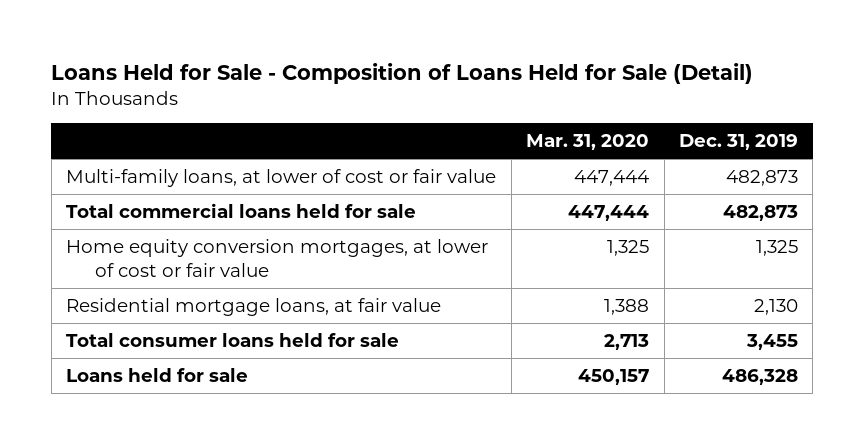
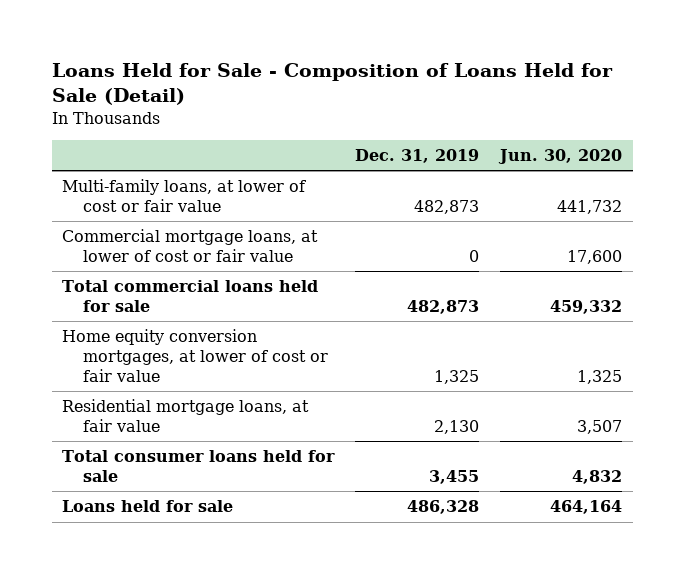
- | Mar. 31, 2020 | Dec. 31, 2019
+ | Dec. 31, 2019 | Jun. 30, 2020
+ Commercial mortgage loans, at lower of cost or fair value | 0 | 17,600

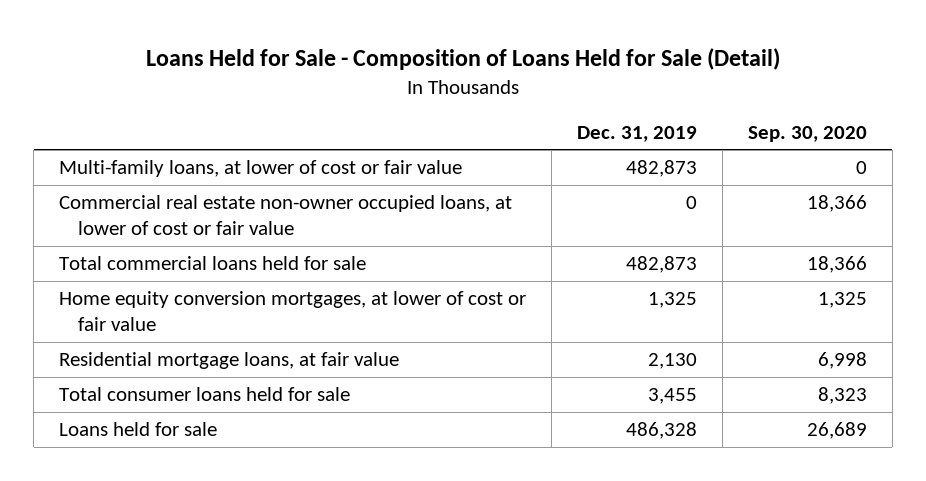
- | Dec. 31, 2019 | Jun. 30, 2020
+ | Dec. 31, 2019 | Sep. 30, 2020
- Commercial mortgage loans, at lower of cost or fair value | 0 | 17,600
+ Commercial real estate non-owner occupied loans, at lower of cost or fair value | 0 | 18,366

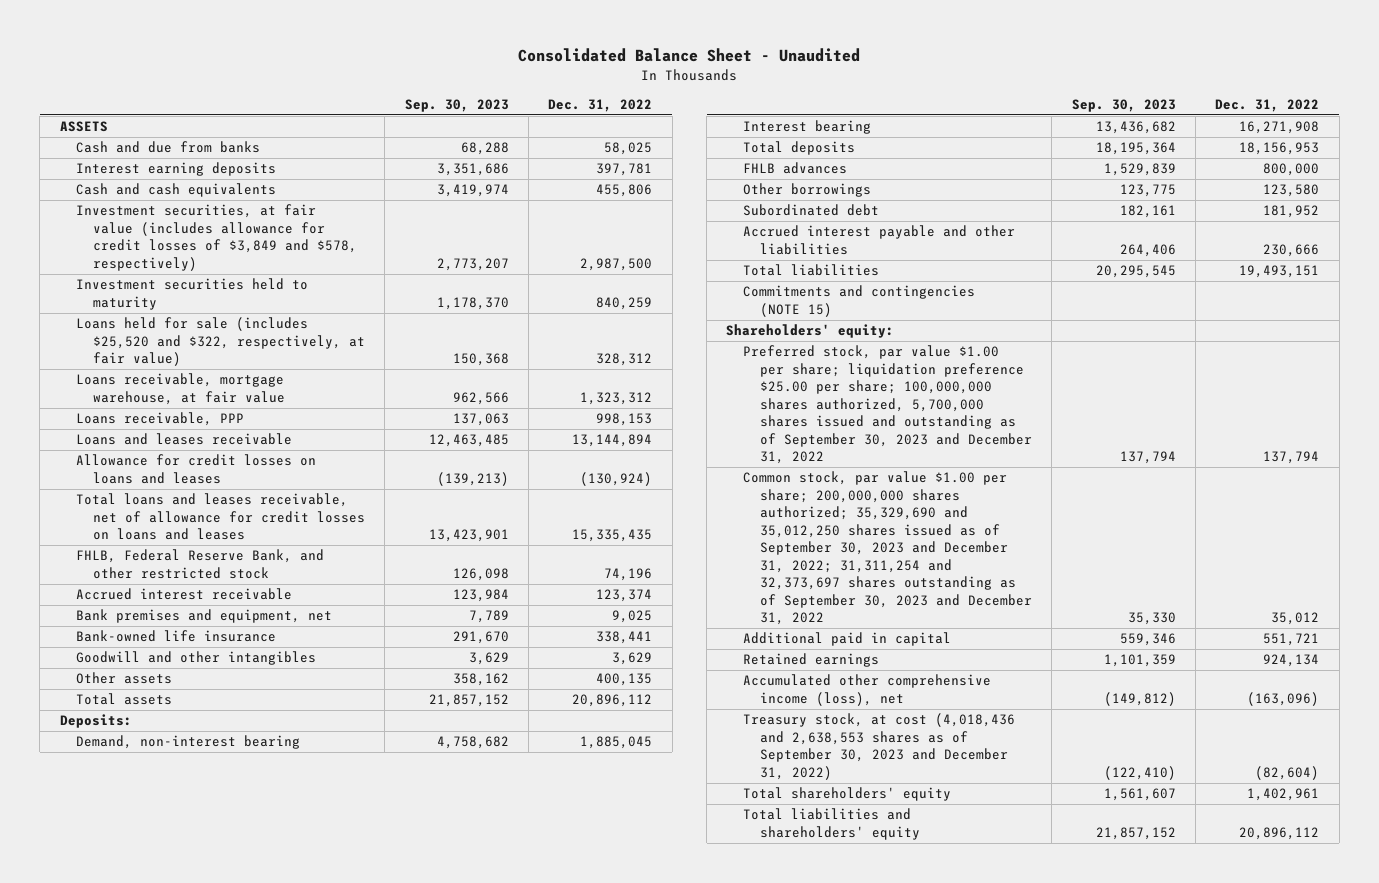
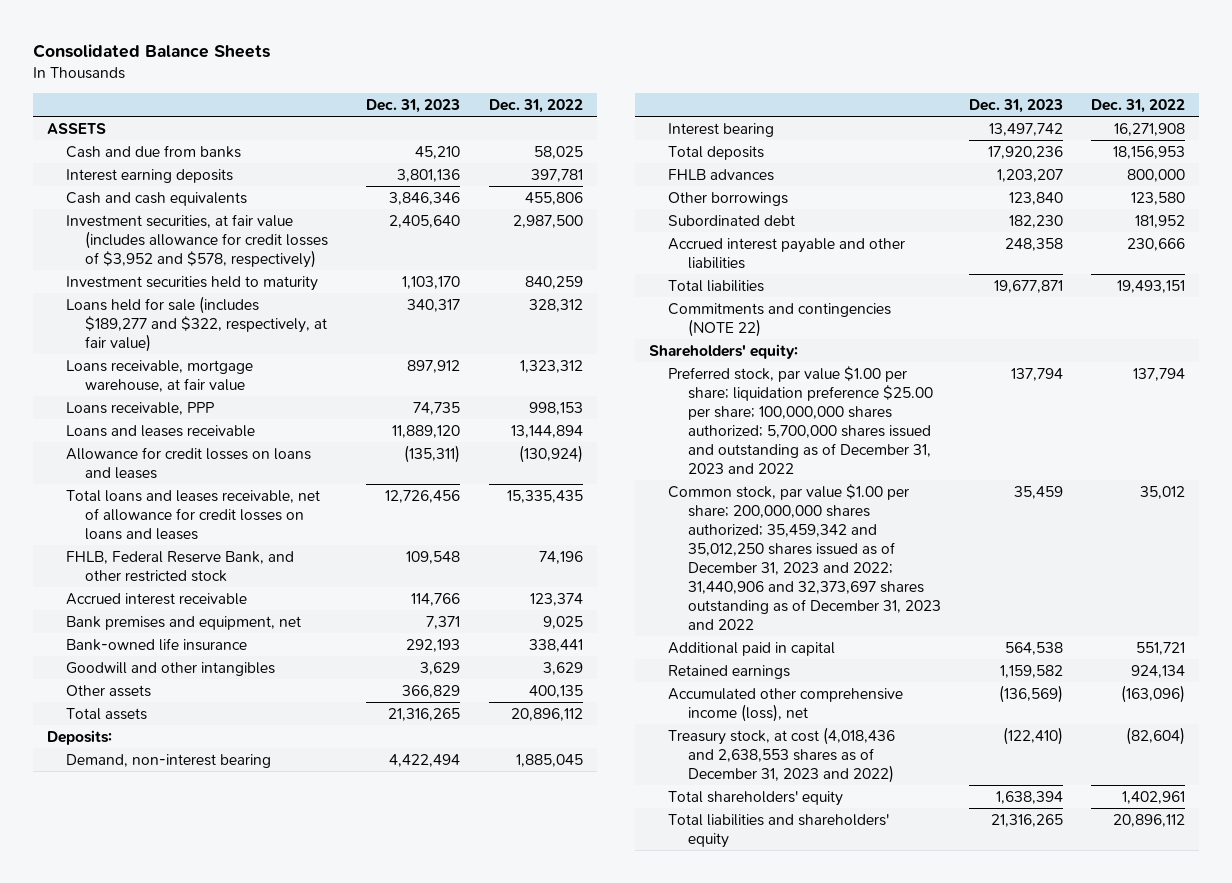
- Consolidated Balance Sheet - Unaudited
+ Consolidated Balance Sheets
- | Sep. 30, 2023 | Dec. 31, 2022
+ | Dec. 31, 2023 | Dec. 31, 2022
- Investment securities, at fair value (includes allowance for credit losses of $3,849 and $578, respectively) | 2,773,207 | 2,987,500
+ Investment securities, at fair value (includes allowance for credit losses of $3,952 and $578, respectively) | 2,405,640 | 2,987,500
- Loans held for sale (includes $25,520 and $322, respectively, at fair value) | 150,368 | 328,312
+ Loans held for sale (includes $189,277 and $322, respectively, at fair value) | 340,317 | 328,312
- Commitments and contingencies (NOTE 15)
+ Commitments and contingencies (NOTE 22)
- Preferred stock, par value $1.00 per share; liquidation preference $25.00 per share; 100,000,000 shares authorized, 5,700,000 shares issued and outstanding as of September 30, 2023 and December 31, 2022 | 137,794 | 137,794
- Common stock, par value $1.00 per share; 200,000,000 shares authorized; 35,329,690 and 35,012,250 shares issued as of September 30, 2023 and December 31, 2022; 31,311,254 and 32,373,697 shares outstanding as of September 30, 2023 and December 31, 2022 | 35,330 | 35,012
+ Preferred stock, par value $1.00 per share; liquidation preference $25.00 per share; 100,000,000 shares authorized; 5,700,000 shares issued and outstanding as of December 31, 2023 and 2022 | 137,794 | 137,794
+ Common stock, par value $1.00 per share; 200,000,000 shares authorized; 35,459,342 and 35,012,250 shares issued as of December 31, 2023 and 2022; 31,440,906 and 32,373,697 shares outstanding as of December 31, 2023 and 2022 | 35,459 | 35,012
- Treasury stock, at cost (4,018,436 and 2,638,553 shares as of September 30, 2023 and December 31, 2022) | (122,410) | (82,604)
+ Treasury stock, at cost (4,018,436 and 2,638,553 shares as of December 31, 2023 and 2022) | (122,410) | (82,604)

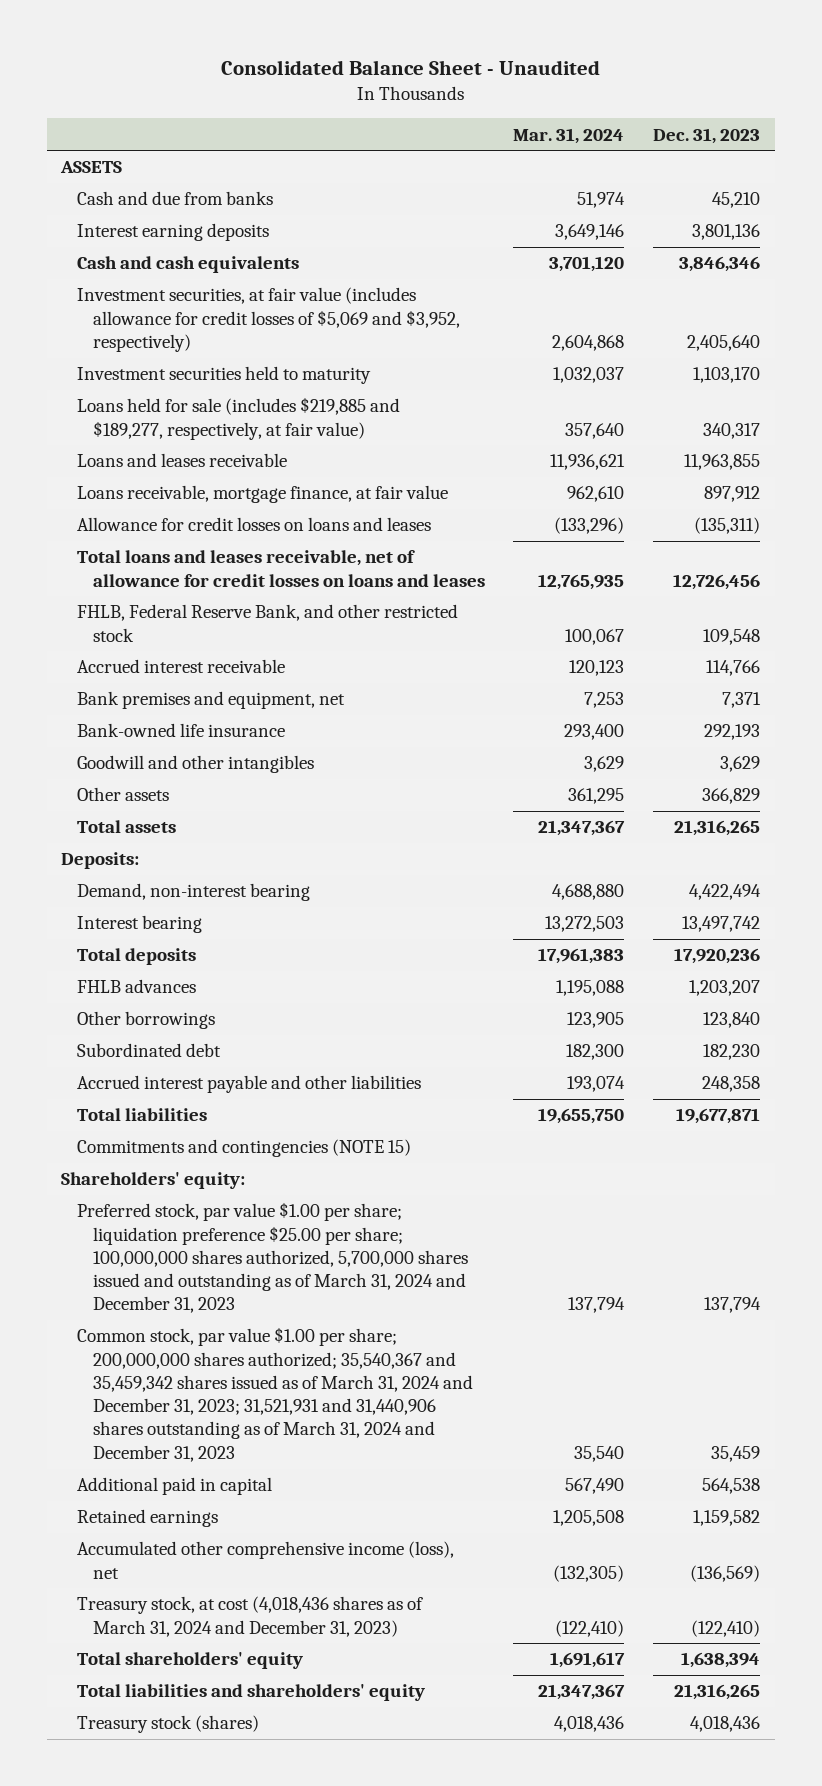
- Consolidated Balance Sheets
+ Consolidated Balance Sheet - Unaudited
- | Dec. 31, 2023 | Dec. 31, 2022
+ | Mar. 31, 2024 | Dec. 31, 2023
- Investment securities, at fair value (includes allowance for credit losses of $3,952 and $578, respectively) | 2,405,640 | 2,987,500
+ Investment securities, at fair value (includes allowance for credit losses of $5,069 and $3,952, respectively) | 2,604,868 | 2,405,640
- Loans held for sale (includes $189,277 and $322, respectively, at fair value) | 340,317 | 328,312
- Loans receivable, mortgage warehouse, at fair value | 897,912 | 1,323,312
- Loans receivable, PPP | 74,735 | 998,153
- Loans and leases receivable | 11,889,120 | 13,144,894
+ Loans held for sale (includes $219,885 and $189,277, respectively, at fair value) | 357,640 | 340,317
+ Loans and leases receivable | 11,936,621 | 11,963,855
+ Loans receivable, mortgage finance, at fair value | 962,610 | 897,912
- Commitments and contingencies (NOTE 22)
+ Commitments and contingencies (NOTE 15)
- Preferred stock, par value $1.00 per share; liquidation preference $25.00 per share; 100,000,000 shares authorized; 5,700,000 shares issued and outstanding as of December 31, 2023 and 2022 | 137,794 | 137,794
- Common stock, par value $1.00 per share; 200,000,000 shares authorized; 35,459,342 and 35,012,250 shares issued as of December 31, 2023 and 2022; 31,440,906 and 32,373,697 shares outstanding as of December 31, 2023 and 2022 | 35,459 | 35,012
+ Preferred stock, par value $1.00 per share; liquidation preference $25.00 per share; 100,000,000 shares authorized, 5,700,000 shares issued and outstanding as of March 31, 2024 and December 31, 2023 | 137,794 | 137,794
+ Common stock, par value $1.00 per share; 200,000,000 shares authorized; 35,540,367 and 35,459,342 shares issued as of March 31, 2024 and December 31, 2023; 31,521,931 and 31,440,906 shares outstanding as of March 31, 2024 and December 31, 2023 | 35,540 | 35,459
- Treasury stock, at cost (4,018,436 and 2,638,553 shares as of December 31, 2023 and 2022) | (122,410) | (82,604)
+ Treasury stock, at cost (4,018,436 shares as of March 31, 2024 and December 31, 2023) | (122,410) | (122,410)
+ Treasury stock (shares) | 4,018,436 | 4,018,436

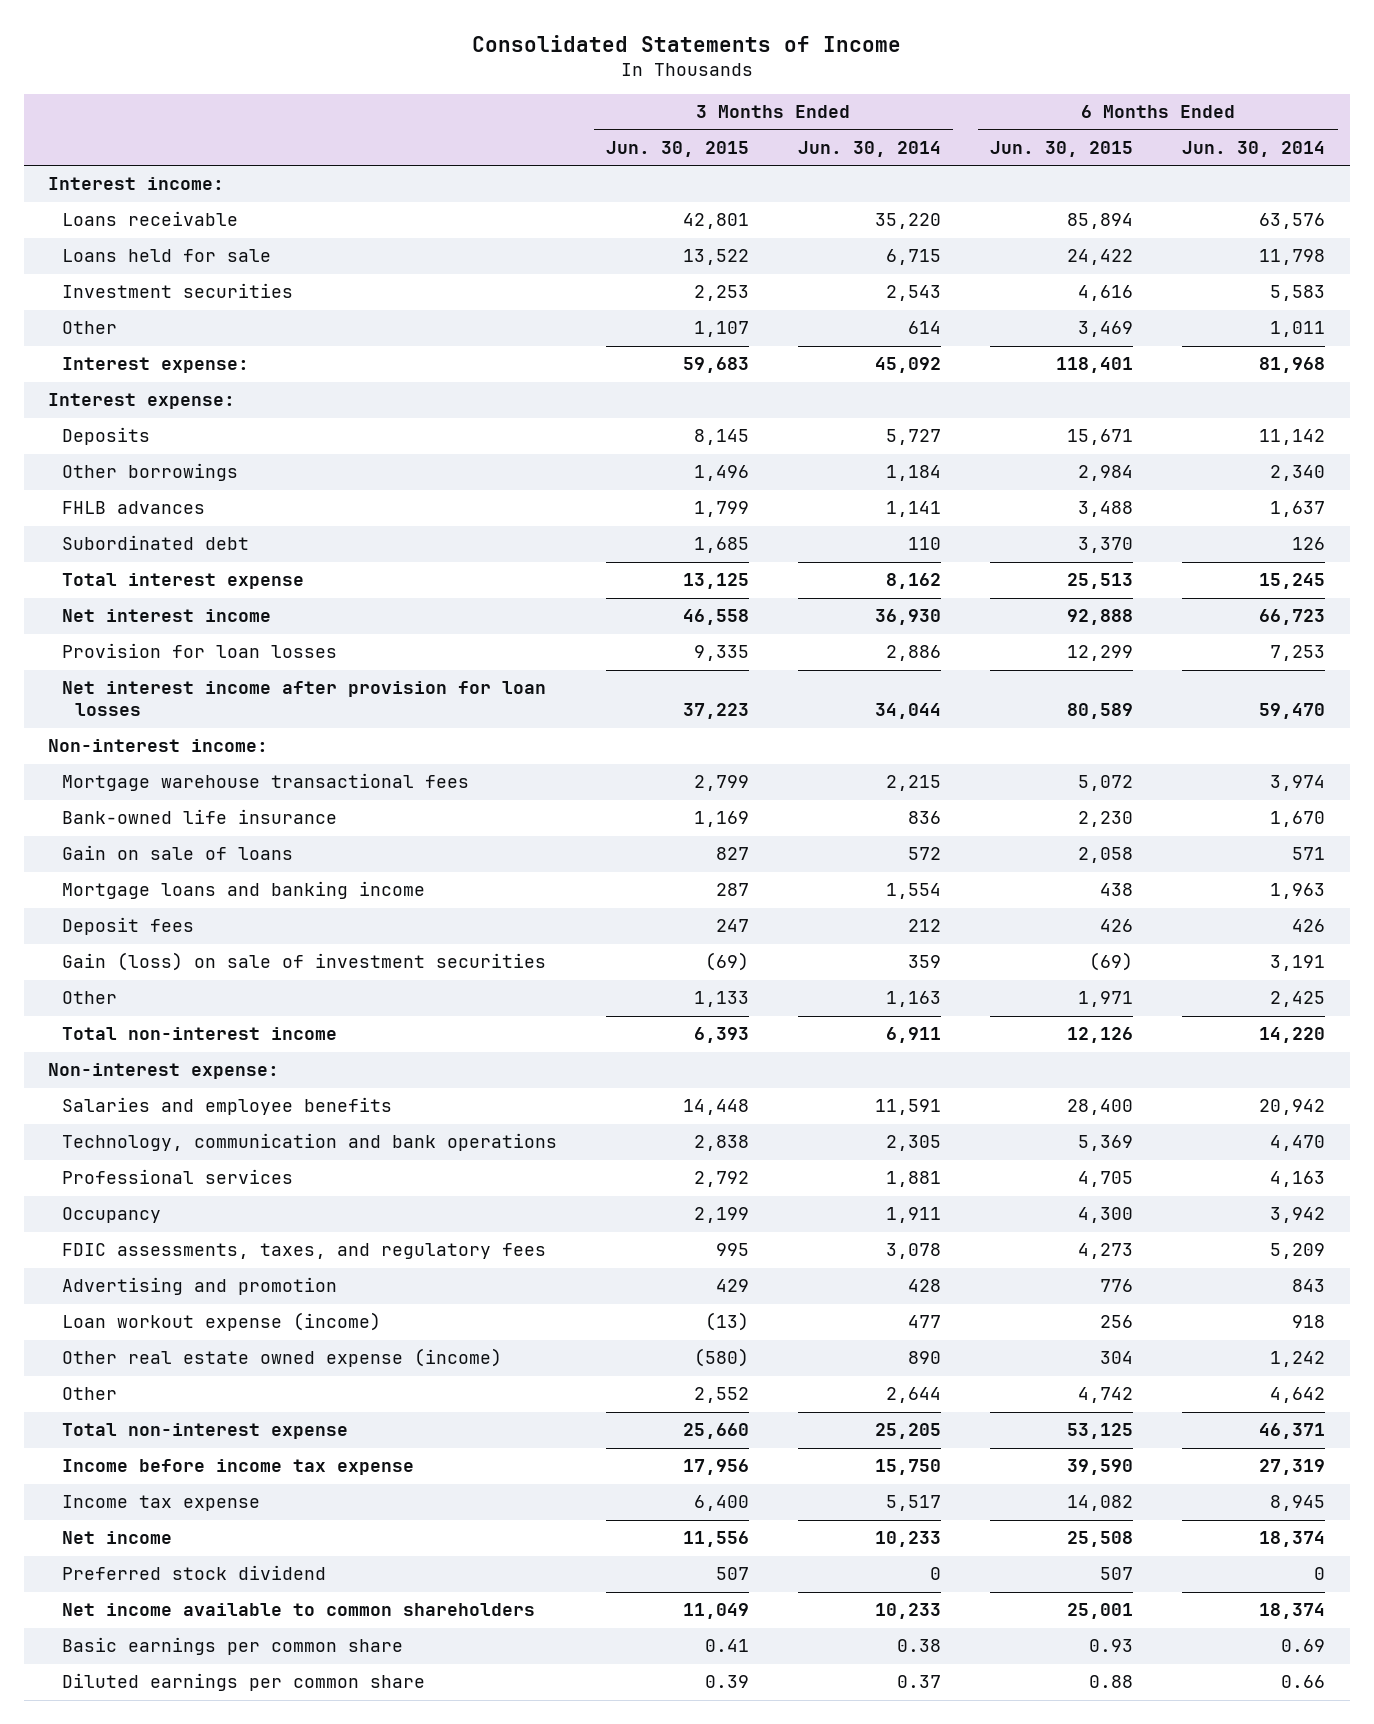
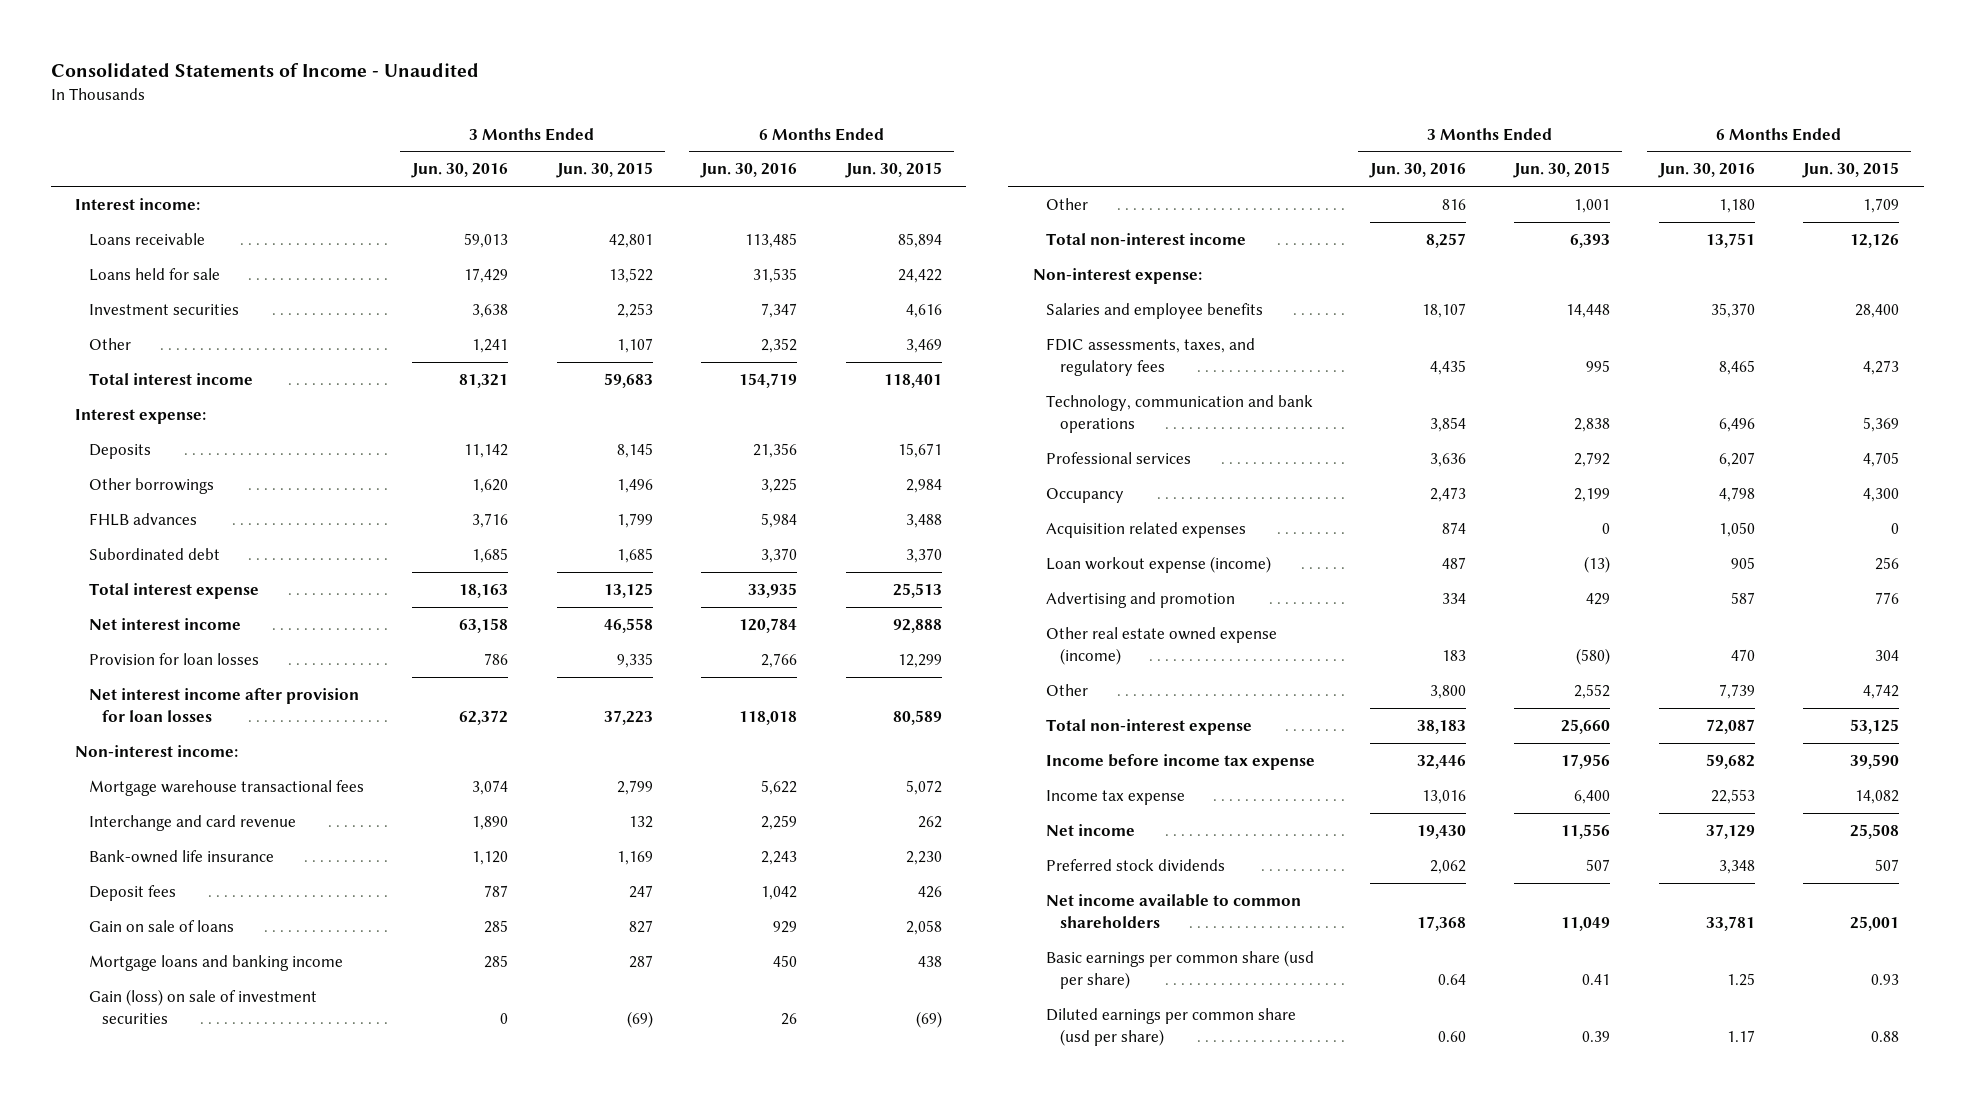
- Consolidated Statements of Income
+ Consolidated Statements of Income - Unaudited
- | 3 Months Ended Jun. 30, 2015 | 3 Months Ended Jun. 30, 2014 | 6 Months Ended Jun. 30, 2015 | 6 Months Ended Jun. 30, 2014
+ | 3 Months Ended Jun. 30, 2016 | 3 Months Ended Jun. 30, 2015 | 6 Months Ended Jun. 30, 2016 | 6 Months Ended Jun. 30, 2015
- Interest expense: | 59,683 | 45,092 | 118,401 | 81,968
+ Total interest income | 81,321 | 59,683 | 154,719 | 118,401
+ Interchange and card revenue | 1,890 | 132 | 2,259 | 262
moved up: Deposit fees | 787 | 247 | 1,042 | 426
- Other | 1,133 | 1,163 | 1,971 | 2,425
+ Other | 816 | 1,001 | 1,180 | 1,709
moved up: FDIC assessments, taxes, and regulatory fees | 4,435 | 995 | 8,465 | 4,273
+ Acquisition related expenses | 874 | 0 | 1,050 | 0
moved down: Advertising and promotion | 334 | 429 | 587 | 776
- Preferred stock dividend | 507 | 0 | 507 | 0
+ Preferred stock dividends | 2,062 | 507 | 3,348 | 507
- Basic earnings per common share | 0.41 | 0.38 | 0.93 | 0.69
- Diluted earnings per common share | 0.39 | 0.37 | 0.88 | 0.66
+ Basic earnings per common share (usd per share) | 0.64 | 0.41 | 1.25 | 0.93
+ Diluted earnings per common share (usd per share) | 0.60 | 0.39 | 1.17 | 0.88

